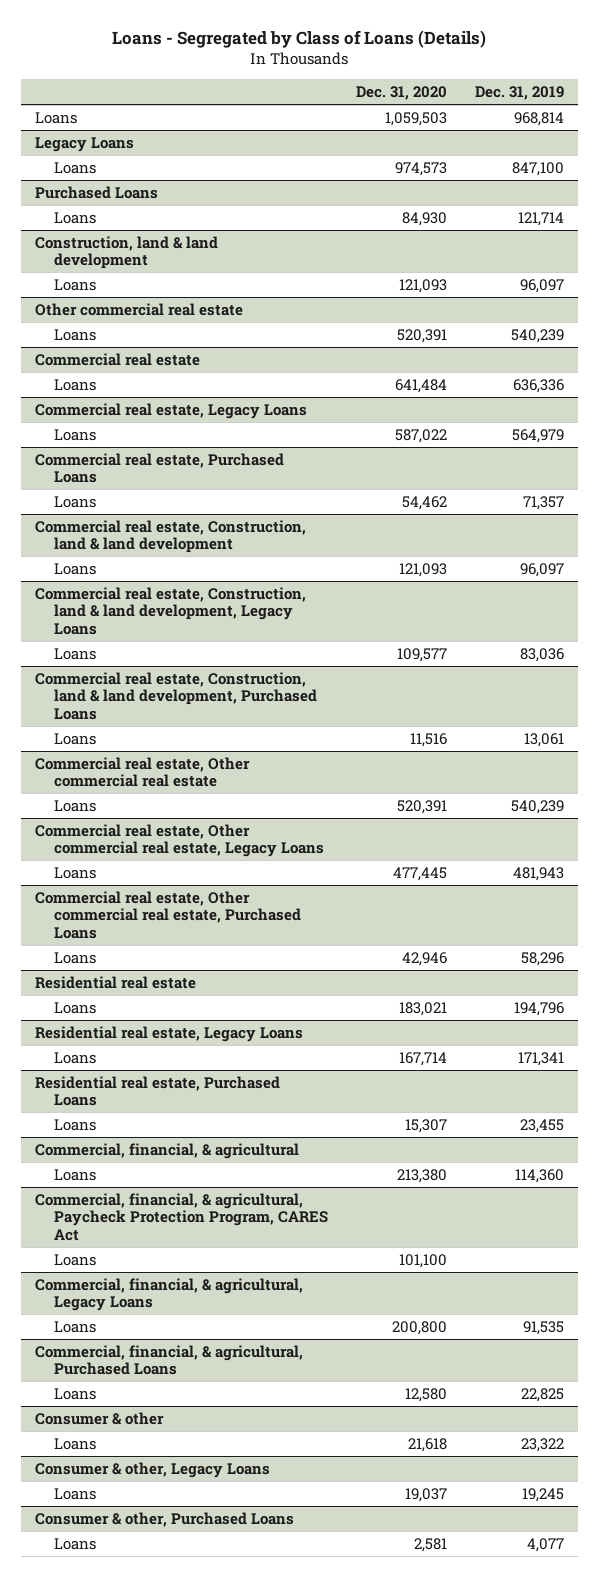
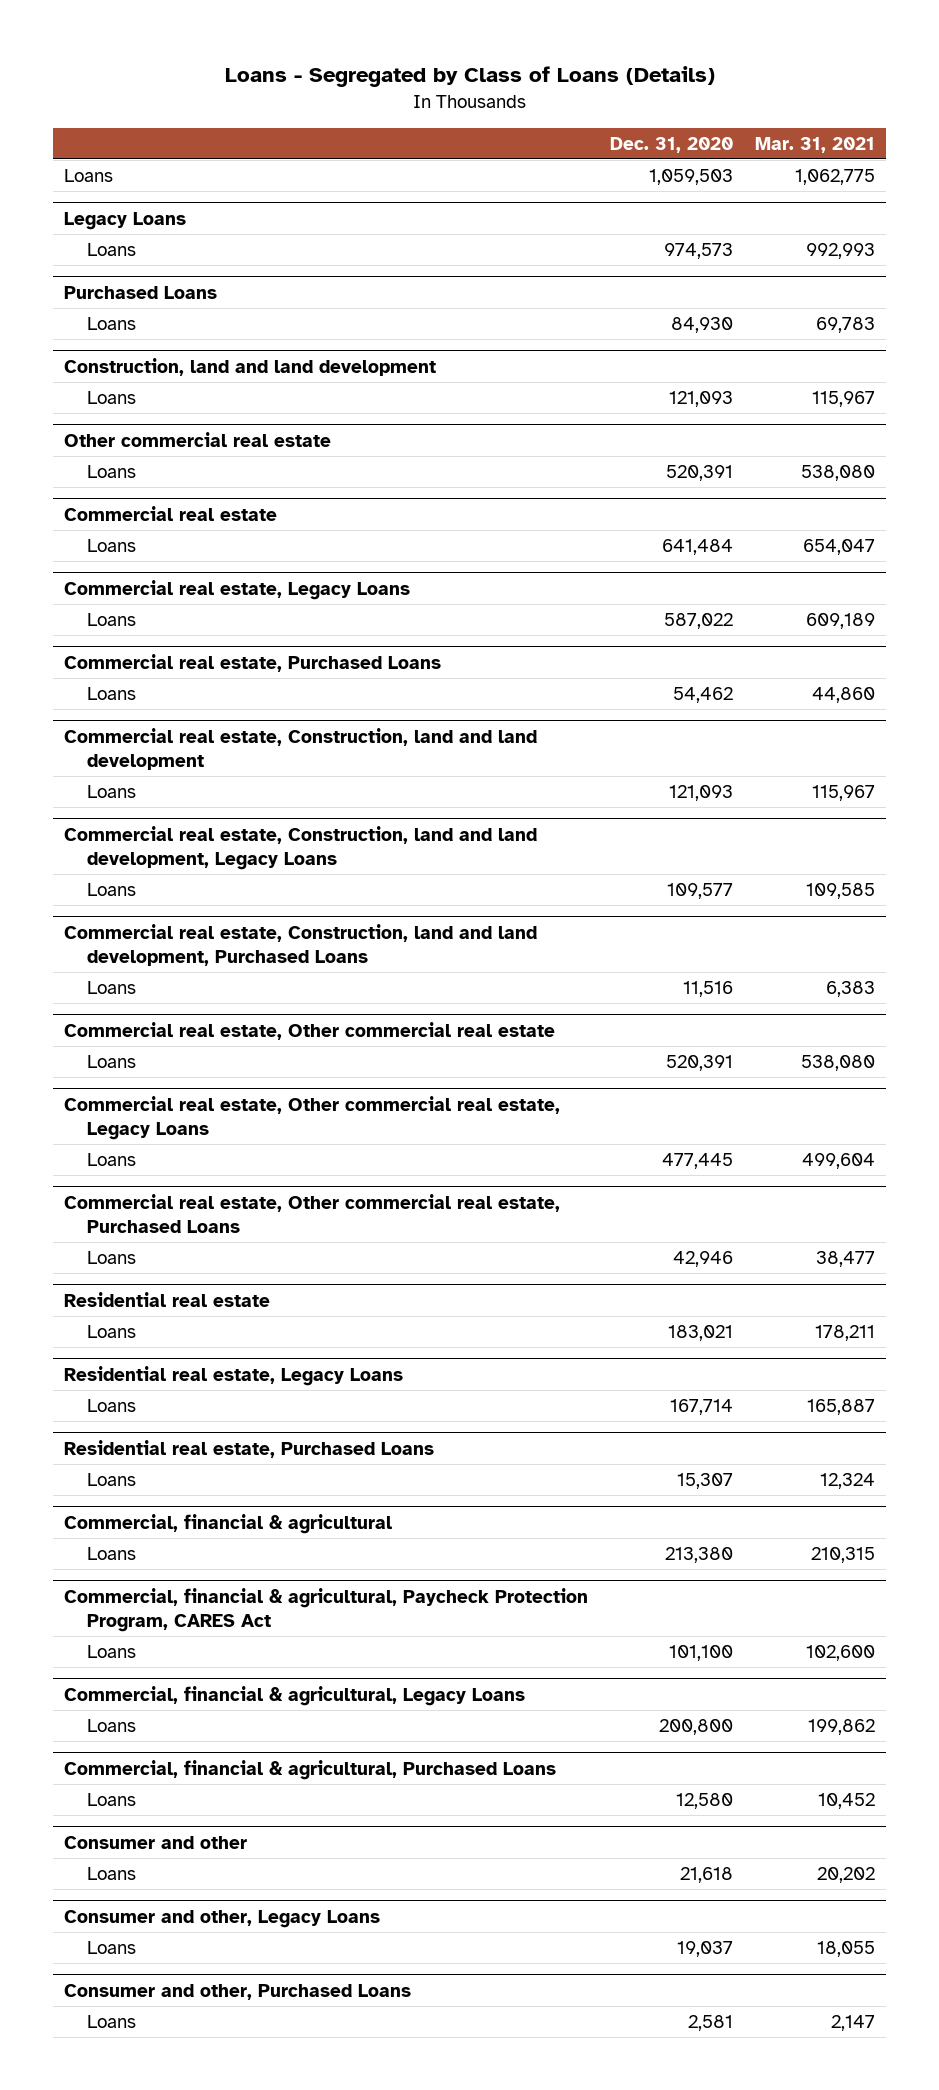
- | Dec. 31, 2020 | Dec. 31, 2019
+ | Dec. 31, 2020 | Mar. 31, 2021
- Construction, land & land development
+ Construction, land and land development
- Commercial real estate, Construction, land & land development
+ Commercial real estate, Construction, land and land development
- Commercial real estate, Construction, land & land development, Legacy Loans
+ Commercial real estate, Construction, land and land development, Legacy Loans
- Commercial real estate, Construction, land & land development, Purchased Loans
+ Commercial real estate, Construction, land and land development, Purchased Loans
- Commercial, financial, & agricultural
+ Commercial, financial & agricultural
- Commercial, financial, & agricultural, Paycheck Protection Program, CARES Act
+ Commercial, financial & agricultural, Paycheck Protection Program, CARES Act
- Commercial, financial, & agricultural, Legacy Loans
+ Commercial, financial & agricultural, Legacy Loans
- Commercial, financial, & agricultural, Purchased Loans
+ Commercial, financial & agricultural, Purchased Loans
- Consumer & other
+ Consumer and other
- Consumer & other, Legacy Loans
+ Consumer and other, Legacy Loans
- Consumer & other, Purchased Loans
+ Consumer and other, Purchased Loans

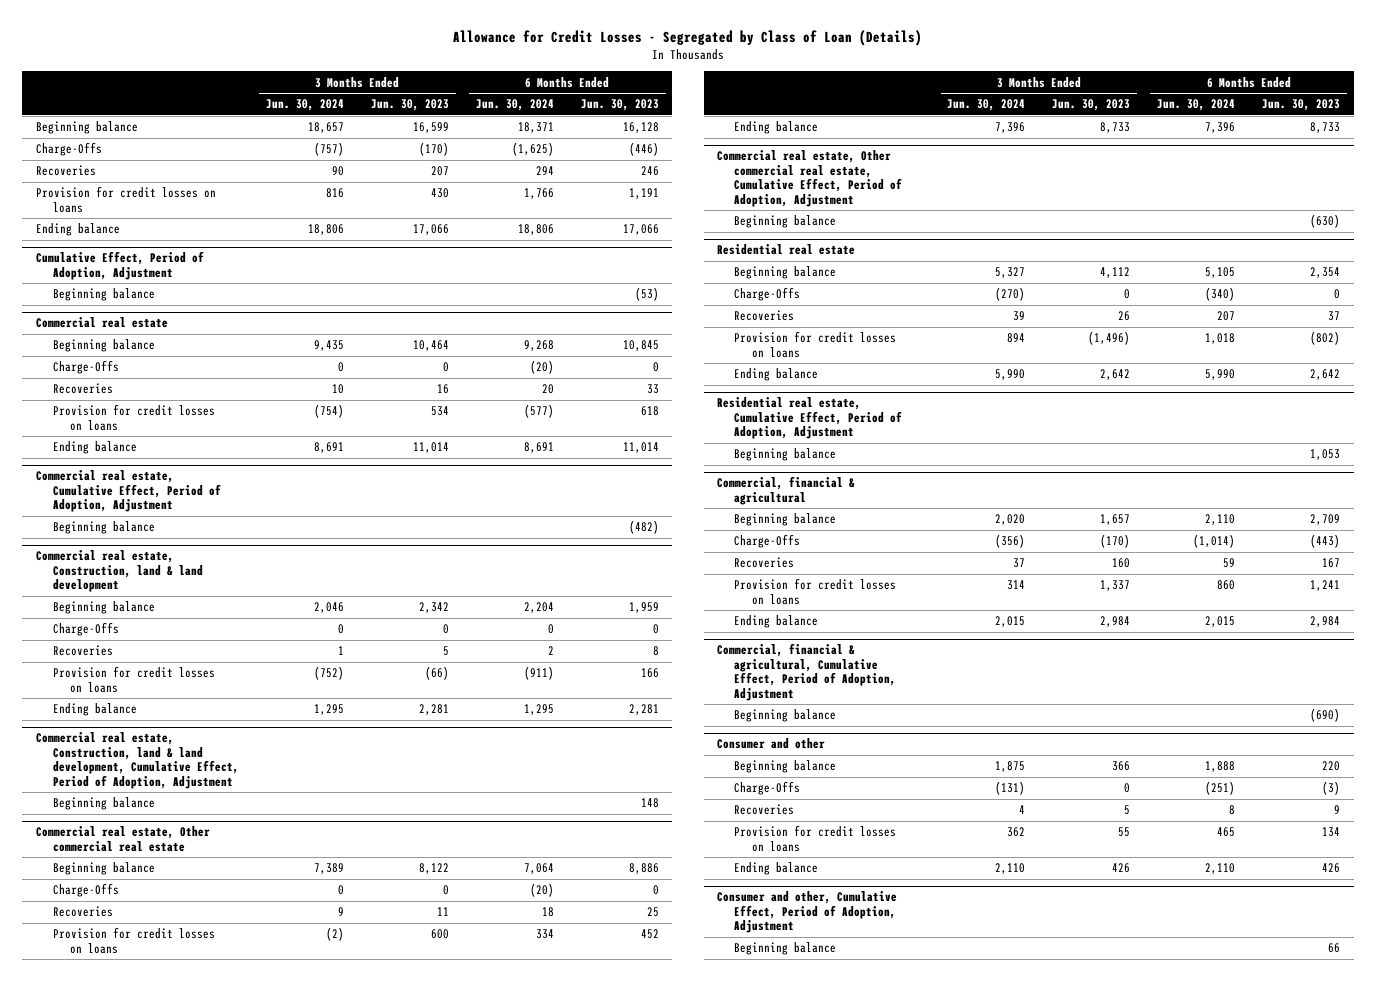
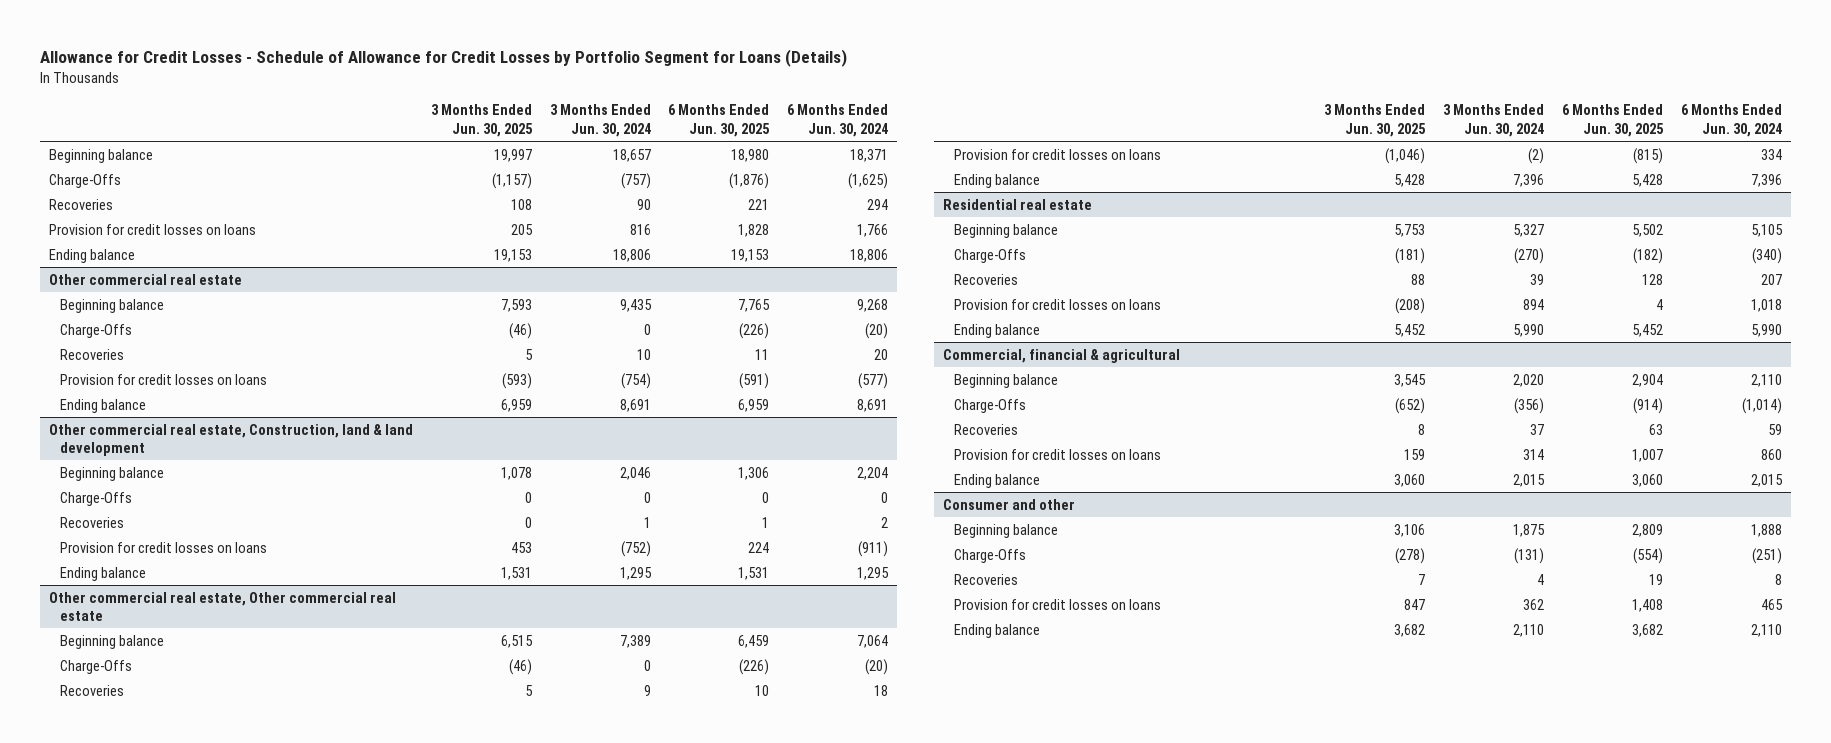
- Allowance for Credit Losses - Segregated by Class of Loan (Details)
+ Allowance for Credit Losses - Schedule of Allowance for Credit Losses by Portfolio Segment for Loans (Details)
- | 3 Months Ended Jun. 30, 2024 | 3 Months Ended Jun. 30, 2023 | 6 Months Ended Jun. 30, 2024 | 6 Months Ended Jun. 30, 2023
+ | 3 Months Ended Jun. 30, 2025 | 3 Months Ended Jun. 30, 2024 | 6 Months Ended Jun. 30, 2025 | 6 Months Ended Jun. 30, 2024
- Cumulative Effect, Period of Adoption, Adjustment
- Beginning balance | | | | (53)
- Commercial real estate
+ Other commercial real estate
- Commercial real estate, Cumulative Effect, Period of Adoption, Adjustment
- Beginning balance | | | | (482)
- Commercial real estate, Construction, land & land development
+ Other commercial real estate, Construction, land & land development
- Commercial real estate, Construction, land & land development, Cumulative Effect, Period of Adoption, Adjustment
- Beginning balance | | | | 148
- Commercial real estate, Other commercial real estate
+ Other commercial real estate, Other commercial real estate
- Commercial real estate, Other commercial real estate, Cumulative Effect, Period of Adoption, Adjustment
- Beginning balance | | | | (630)
- Residential real estate, Cumulative Effect, Period of Adoption, Adjustment
- Beginning balance | | | | 1,053
- Commercial, financial & agricultural, Cumulative Effect, Period of Adoption, Adjustment
- Beginning balance | | | | (690)
- Consumer and other, Cumulative Effect, Period of Adoption, Adjustment
- Beginning balance | | | | 66

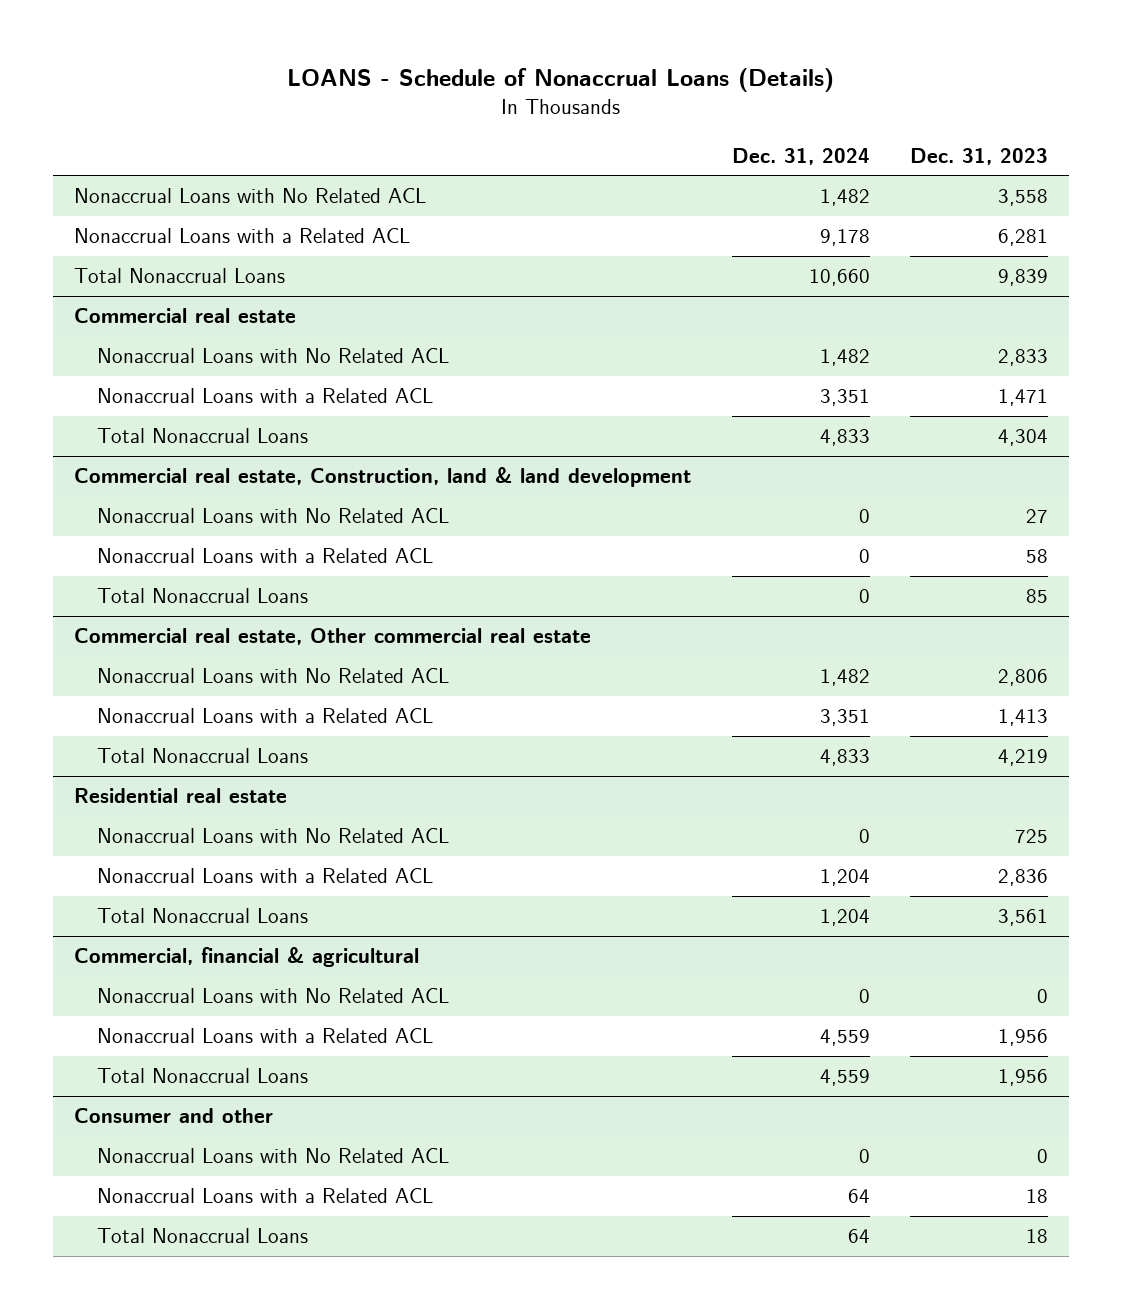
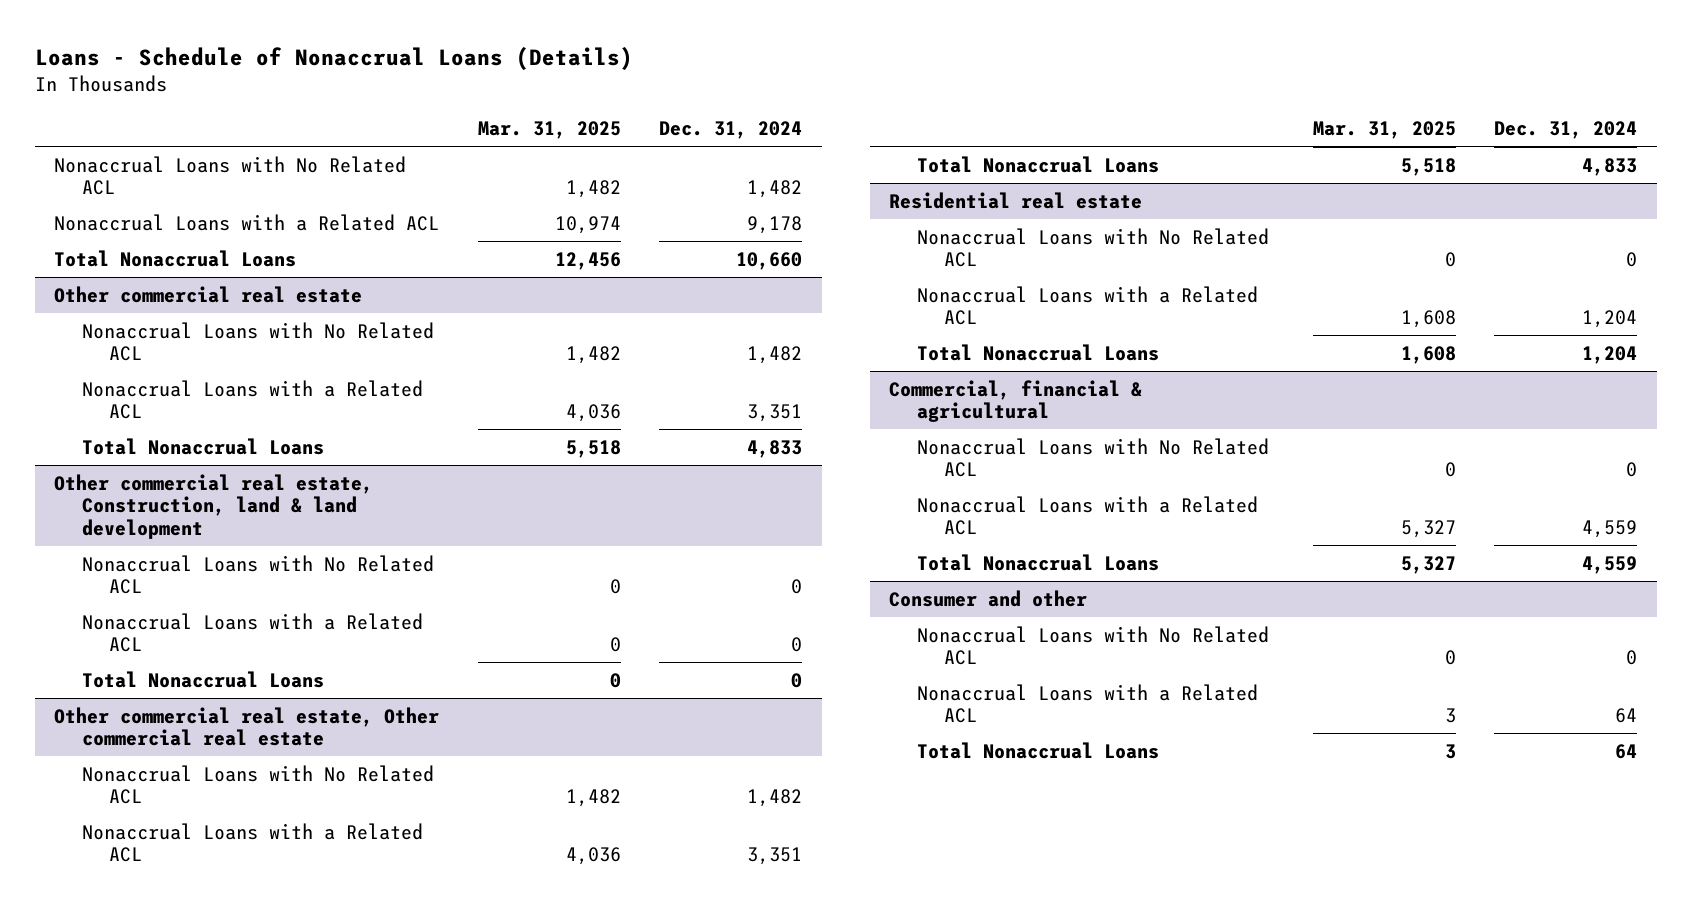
- LOANS - Schedule of Nonaccrual Loans (Details)
+ Loans - Schedule of Nonaccrual Loans (Details)
- | Dec. 31, 2024 | Dec. 31, 2023
+ | Mar. 31, 2025 | Dec. 31, 2024
- Commercial real estate
+ Other commercial real estate
- Commercial real estate, Construction, land & land development
+ Other commercial real estate, Construction, land & land development
- Commercial real estate, Other commercial real estate
+ Other commercial real estate, Other commercial real estate

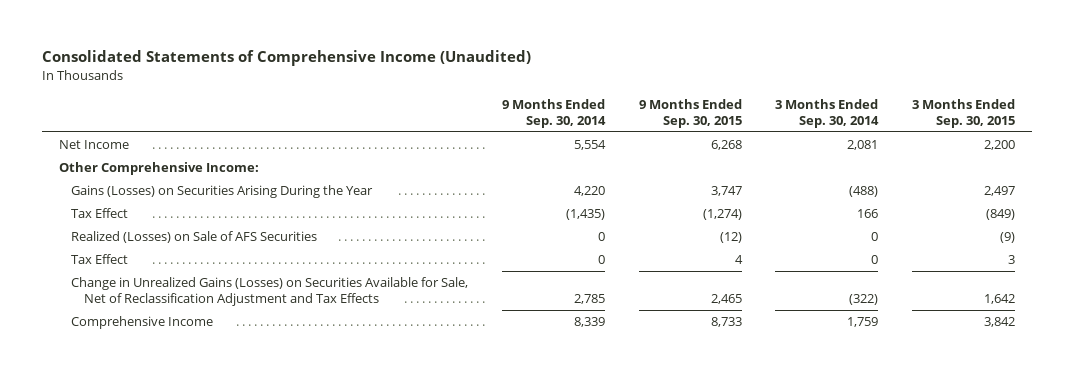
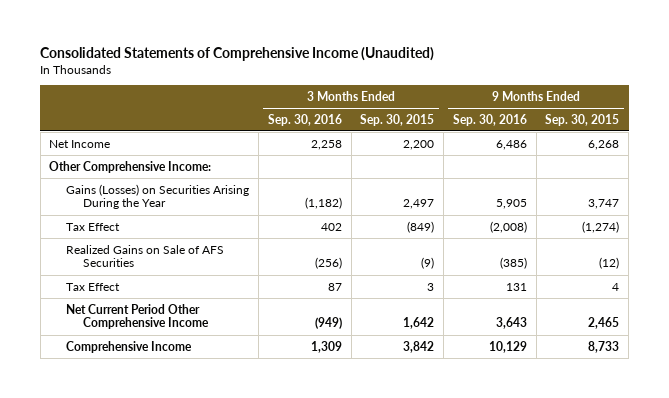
- | 9 Months Ended Sep. 30, 2014 | 9 Months Ended Sep. 30, 2015 | 3 Months Ended Sep. 30, 2014 | 3 Months Ended Sep. 30, 2015
+ | 3 Months Ended Sep. 30, 2016 | 3 Months Ended Sep. 30, 2015 | 9 Months Ended Sep. 30, 2016 | 9 Months Ended Sep. 30, 2015
- Realized (Losses) on Sale of AFS Securities | 0 | (12) | 0 | (9)
+ Realized Gains on Sale of AFS Securities | (256) | (9) | (385) | (12)
- Change in Unrealized Gains (Losses) on Securities Available for Sale, Net of Reclassification Adjustment and Tax Effects | 2,785 | 2,465 | (322) | 1,642
+ Net Current Period Other Comprehensive Income | (949) | 1,642 | 3,643 | 2,465

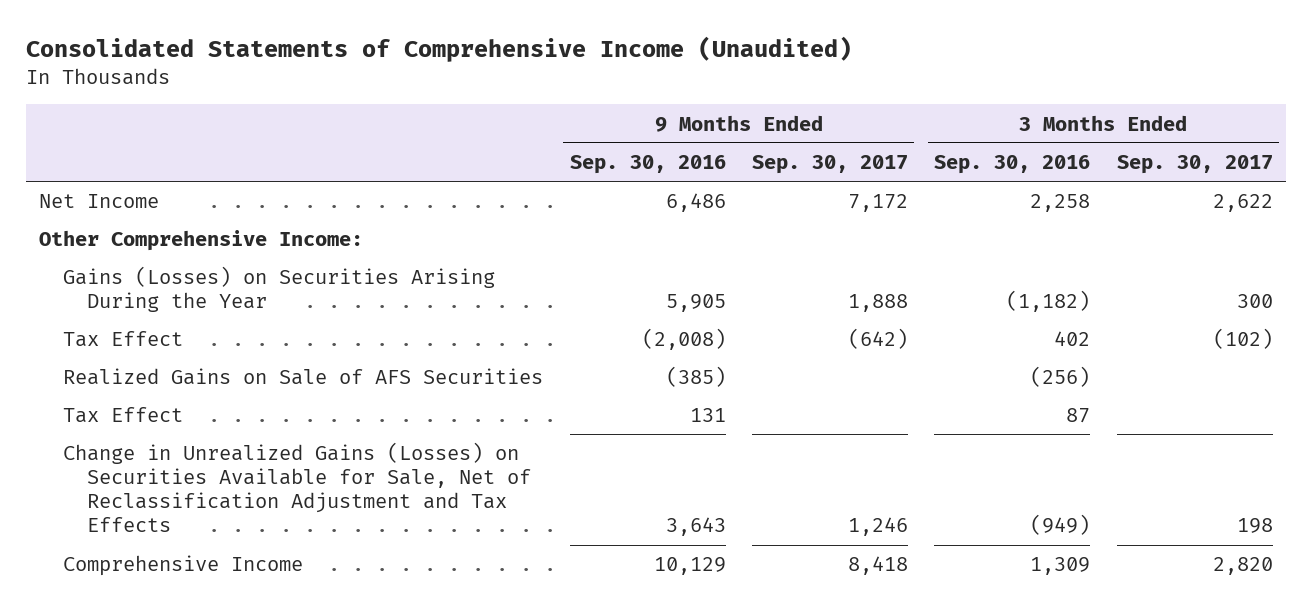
- | 3 Months Ended Sep. 30, 2016 | 3 Months Ended Sep. 30, 2015 | 9 Months Ended Sep. 30, 2016 | 9 Months Ended Sep. 30, 2015
+ | 9 Months Ended Sep. 30, 2016 | 9 Months Ended Sep. 30, 2017 | 3 Months Ended Sep. 30, 2016 | 3 Months Ended Sep. 30, 2017
- Net Current Period Other Comprehensive Income | (949) | 1,642 | 3,643 | 2,465
+ Change in Unrealized Gains (Losses) on Securities Available for Sale, Net of Reclassification Adjustment and Tax Effects | 3,643 | 1,246 | (949) | 198

